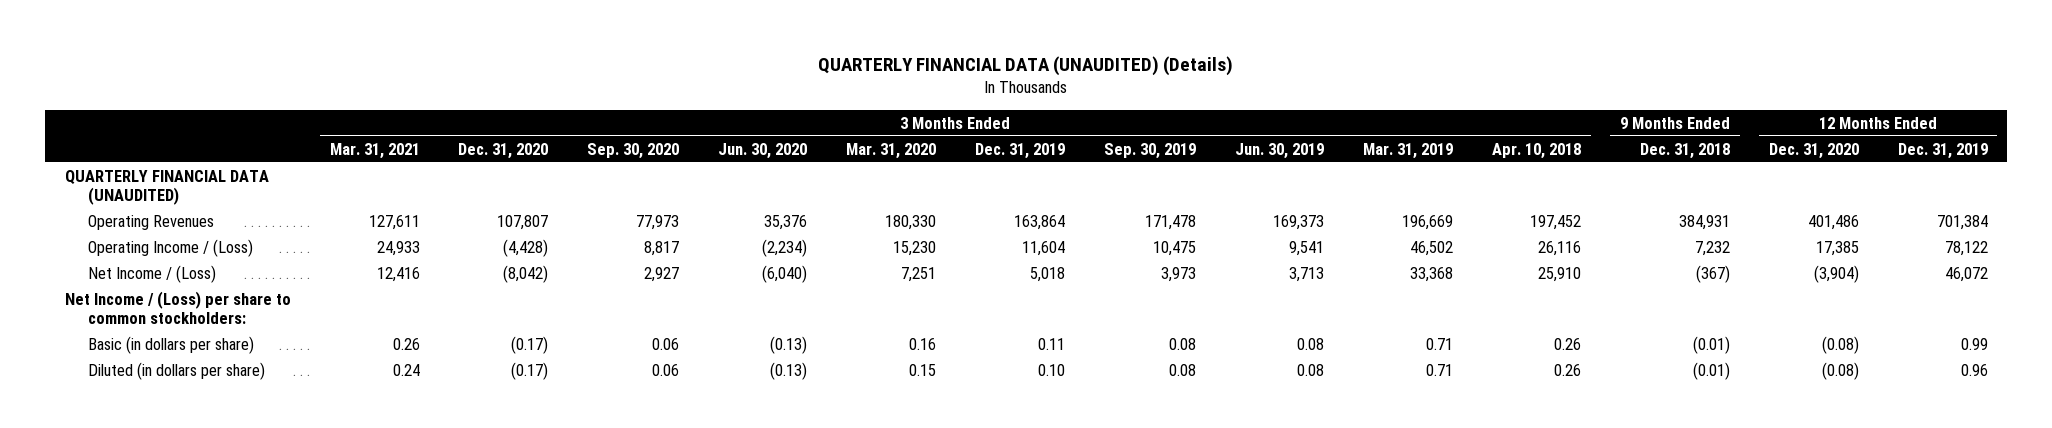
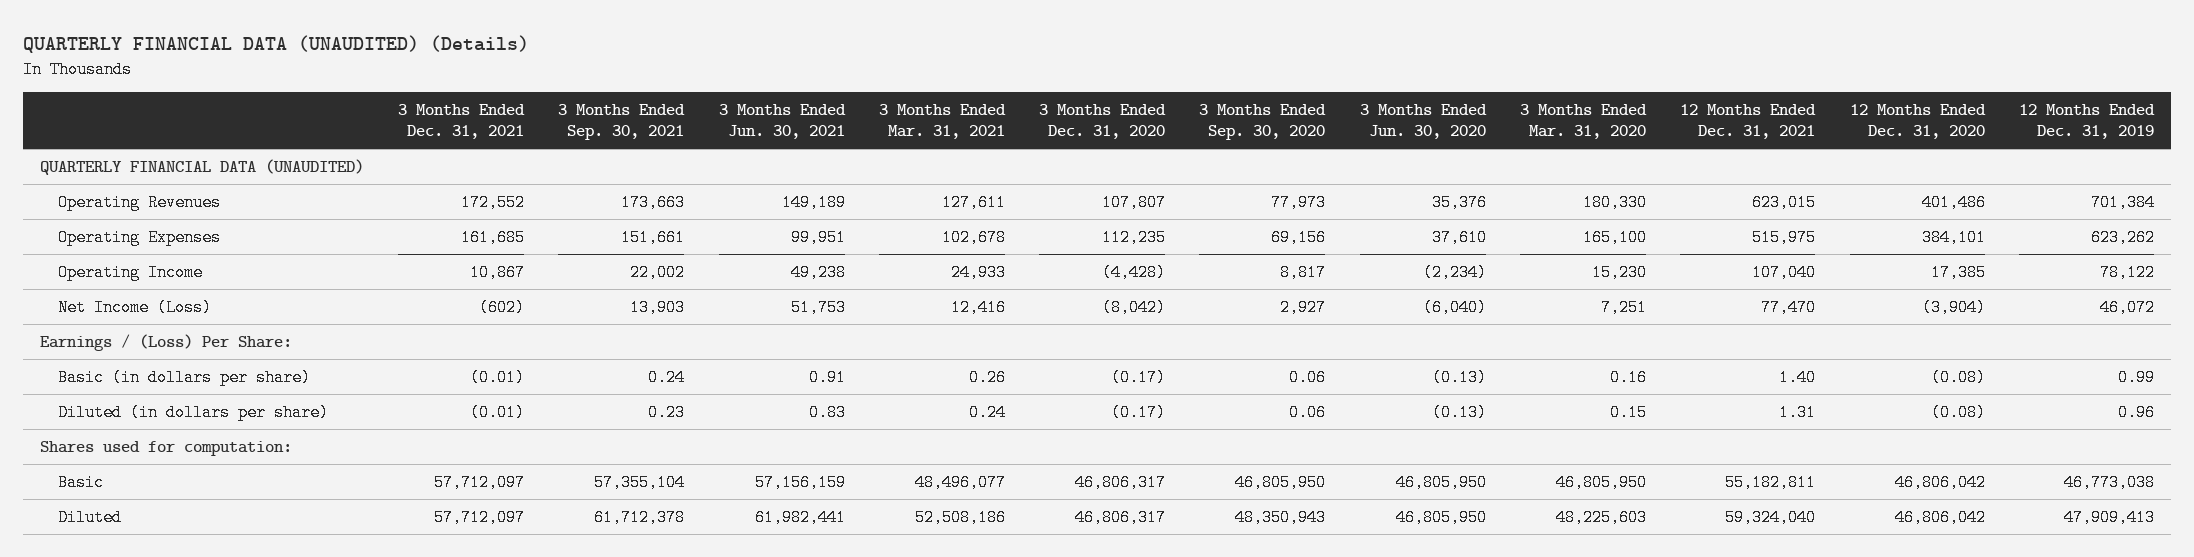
- | 3 Months Ended Mar. 31, 2021 | 3 Months Ended Dec. 31, 2020 | 3 Months Ended Sep. 30, 2020 | 3 Months Ended Jun. 30, 2020 | 3 Months Ended Mar. 31, 2020 | 3 Months Ended Dec. 31, 2019 | 3 Months Ended Sep. 30, 2019 | 3 Months Ended Jun. 30, 2019 | 3 Months Ended Mar. 31, 2019 | 3 Months Ended Apr. 10, 2018 | 9 Months Ended Dec. 31, 2018 | 12 Months Ended Dec. 31, 2020 | 12 Months Ended Dec. 31, 2019
+ | 3 Months Ended Dec. 31, 2021 | 3 Months Ended Sep. 30, 2021 | 3 Months Ended Jun. 30, 2021 | 3 Months Ended Mar. 31, 2021 | 3 Months Ended Dec. 31, 2020 | 3 Months Ended Sep. 30, 2020 | 3 Months Ended Jun. 30, 2020 | 3 Months Ended Mar. 31, 2020 | 12 Months Ended Dec. 31, 2021 | 12 Months Ended Dec. 31, 2020 | 12 Months Ended Dec. 31, 2019
- Operating Income / (Loss) | 24,933 | (4,428) | 8,817 | (2,234) | 15,230 | 11,604 | 10,475 | 9,541 | 46,502 | 26,116 | 7,232 | 17,385 | 78,122
- Net Income / (Loss) | 12,416 | (8,042) | 2,927 | (6,040) | 7,251 | 5,018 | 3,973 | 3,713 | 33,368 | 25,910 | (367) | (3,904) | 46,072
- Net Income / (Loss) per share to common stockholders:
+ Operating Expenses | 161,685 | 151,661 | 99,951 | 102,678 | 112,235 | 69,156 | 37,610 | 165,100 | 515,975 | 384,101 | 623,262
+ Operating Income | 10,867 | 22,002 | 49,238 | 24,933 | (4,428) | 8,817 | (2,234) | 15,230 | 107,040 | 17,385 | 78,122
+ Net Income (Loss) | (602) | 13,903 | 51,753 | 12,416 | (8,042) | 2,927 | (6,040) | 7,251 | 77,470 | (3,904) | 46,072
+ Earnings / (Loss) Per Share:
+ Shares used for computation:
+ Basic | 57,712,097 | 57,355,104 | 57,156,159 | 48,496,077 | 46,806,317 | 46,805,950 | 46,805,950 | 46,805,950 | 55,182,811 | 46,806,042 | 46,773,038
+ Diluted | 57,712,097 | 61,712,378 | 61,982,441 | 52,508,186 | 46,806,317 | 48,350,943 | 46,805,950 | 48,225,603 | 59,324,040 | 46,806,042 | 47,909,413

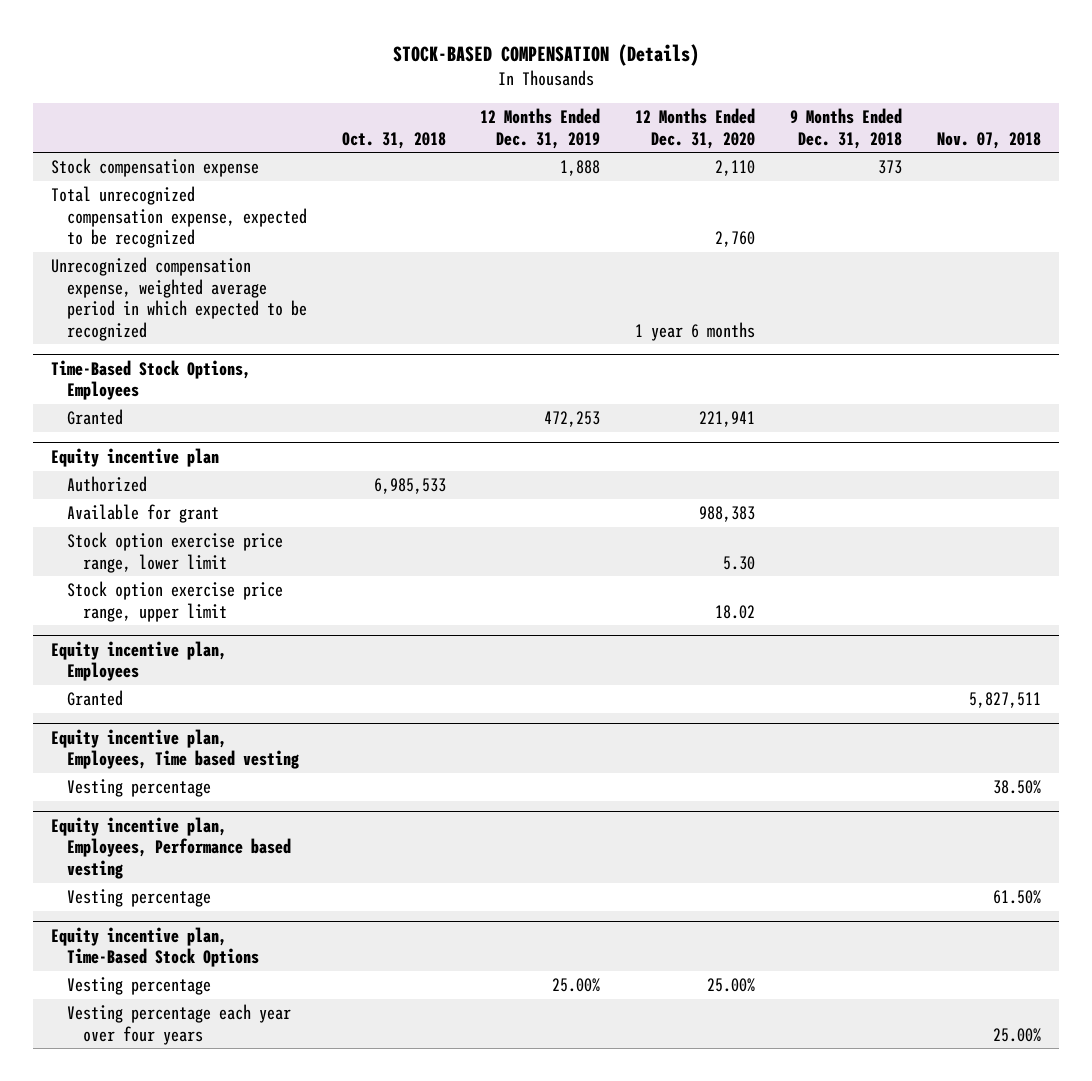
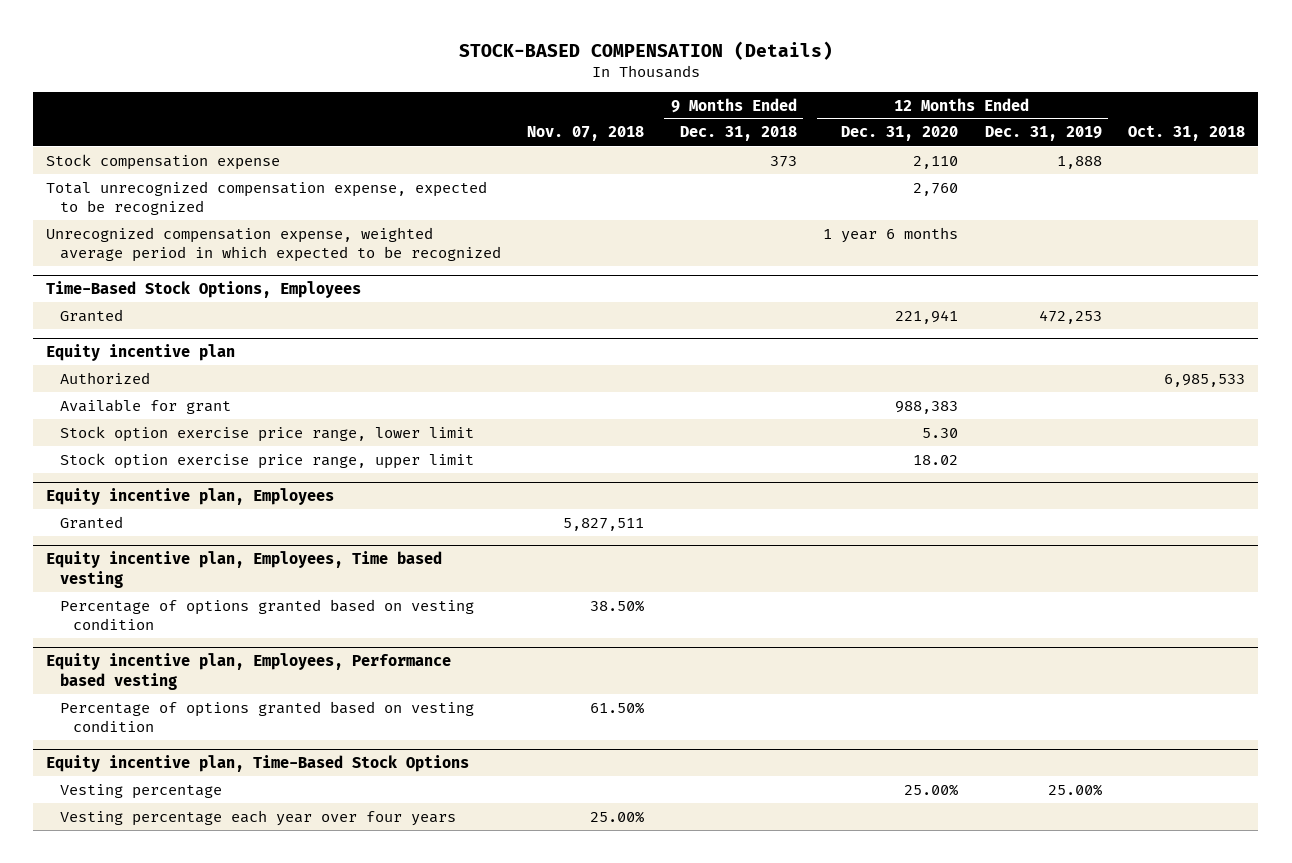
- | Oct. 31, 2018 | 12 Months Ended Dec. 31, 2019 | 12 Months Ended Dec. 31, 2020 | 9 Months Ended Dec. 31, 2018 | Nov. 07, 2018
+ | Nov. 07, 2018 | 9 Months Ended Dec. 31, 2018 | 12 Months Ended Dec. 31, 2020 | 12 Months Ended Dec. 31, 2019 | Oct. 31, 2018
@ Equity incentive plan, Employees, Time based vesting
- Vesting percentage | | | | | 38.50%
+ Percentage of options granted based on vesting condition | 38.50% | | | |
@ Equity incentive plan, Employees, Performance based vesting
- Vesting percentage | | | | | 61.50%
+ Percentage of options granted based on vesting condition | 61.50% | | | |

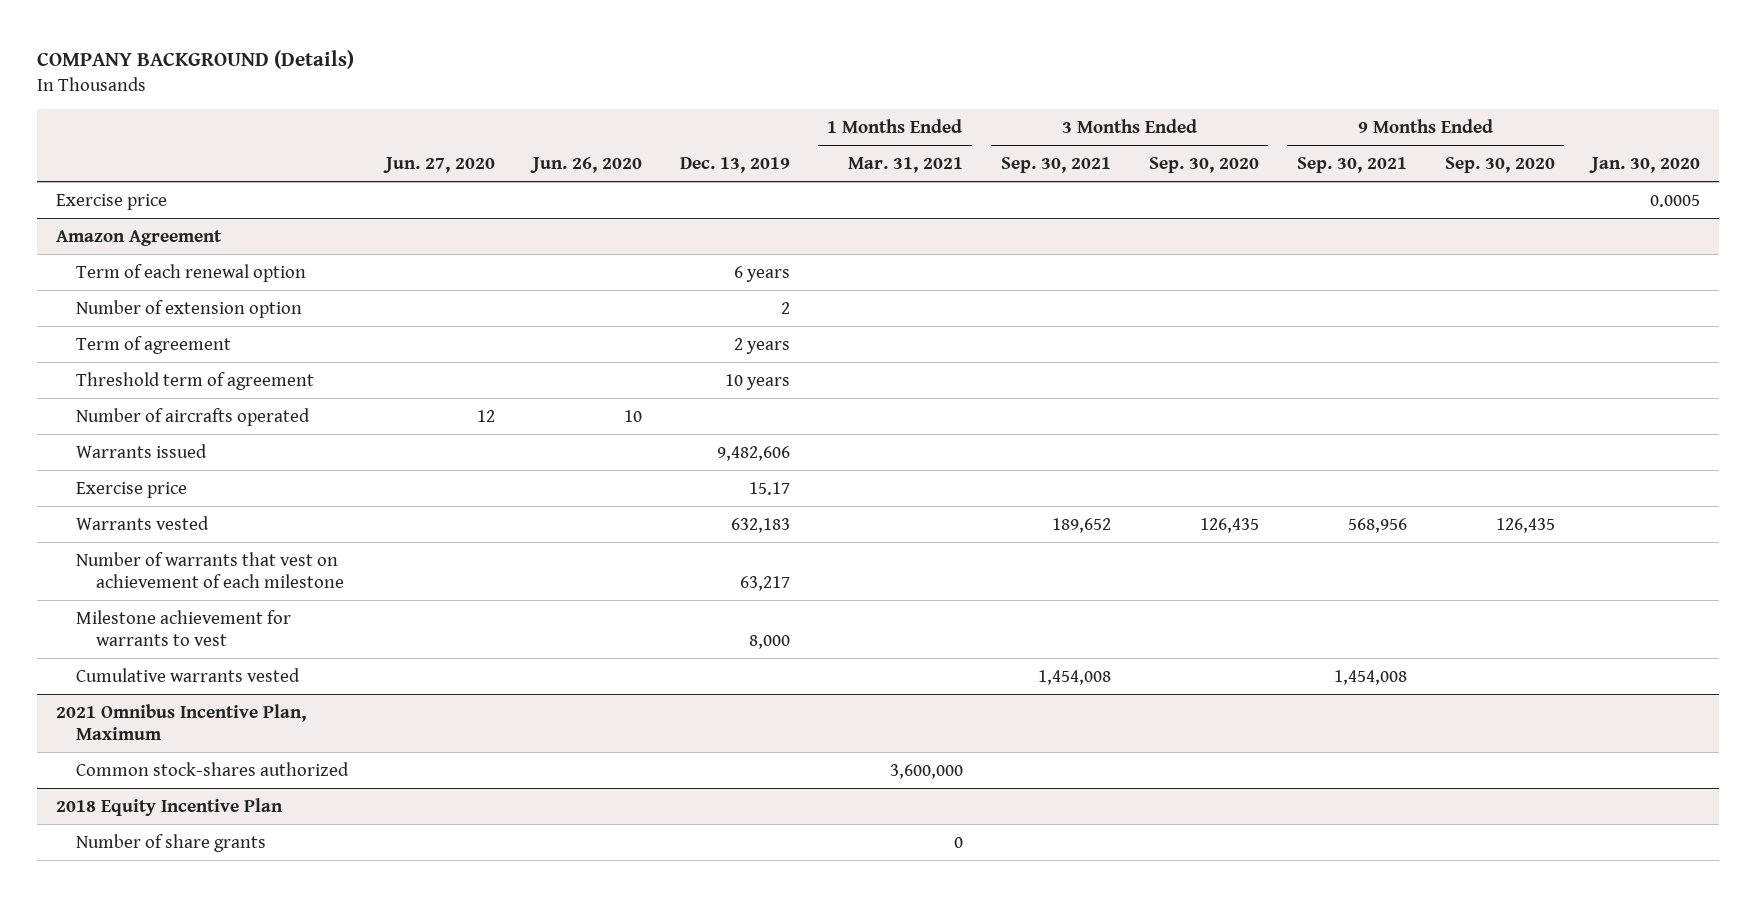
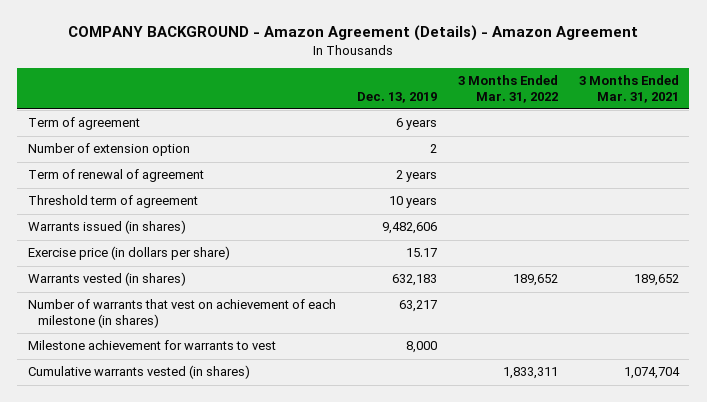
- COMPANY BACKGROUND (Details)
+ COMPANY BACKGROUND - Amazon Agreement (Details) - Amazon Agreement
- | Jun. 27, 2020 | Jun. 26, 2020 | Dec. 13, 2019 | 1 Months Ended Mar. 31, 2021 | 3 Months Ended Sep. 30, 2021 | 3 Months Ended Sep. 30, 2020 | 9 Months Ended Sep. 30, 2021 | 9 Months Ended Sep. 30, 2020 | Jan. 30, 2020
+ | Dec. 13, 2019 | 3 Months Ended Mar. 31, 2022 | 3 Months Ended Mar. 31, 2021
- Exercise price | | | | | | | | | 0.0005
- Amazon Agreement
- Term of each renewal option | | | 6 years | | | | | |
+ Term of agreement | 6 years | |
- Term of agreement | | | 2 years | | | | | |
+ Term of renewal of agreement | 2 years | |
- Number of aircrafts operated | 12 | 10 | | | | | | |
- Warrants issued | | | 9,482,606 | | | | | |
- Exercise price | | | 15.17 | | | | | |
- Warrants vested | | | 632,183 | | 189,652 | 126,435 | 568,956 | 126,435 |
- Number of warrants that vest on achievement of each milestone | | | 63,217 | | | | | |
+ Warrants issued (in shares) | 9,482,606 | |
+ Exercise price (in dollars per share) | 15.17 | |
+ Warrants vested (in shares) | 632,183 | 189,652 | 189,652
+ Number of warrants that vest on achievement of each milestone (in shares) | 63,217 | |
- Cumulative warrants vested | | | | | 1,454,008 | | 1,454,008 | |
- 2021 Omnibus Incentive Plan, Maximum
- Common stock-shares authorized | | | | 3,600,000 | | | | |
- 2018 Equity Incentive Plan
- Number of share grants | | | | 0 | | | | |
+ Cumulative warrants vested (in shares) | | 1,833,311 | 1,074,704

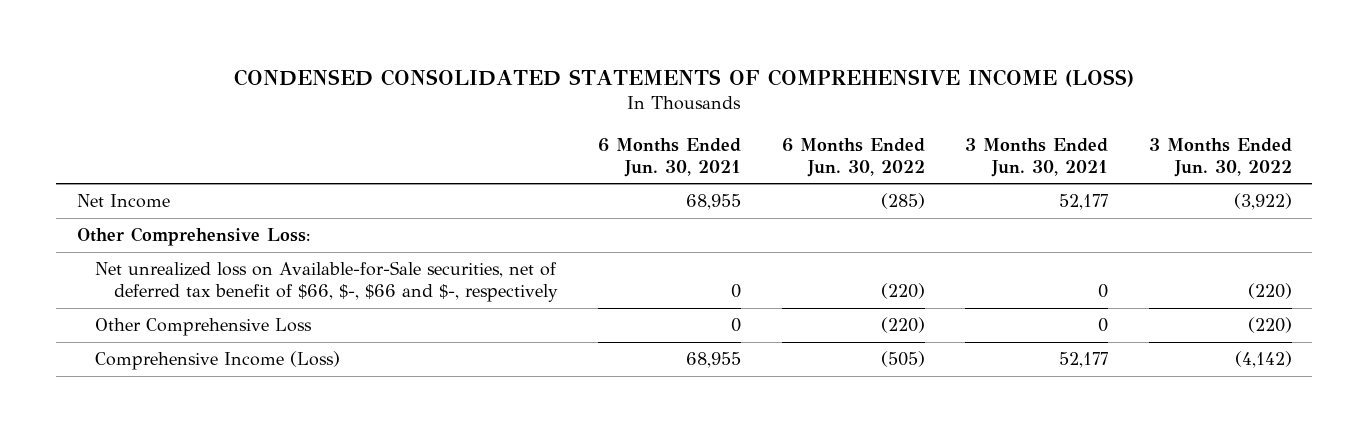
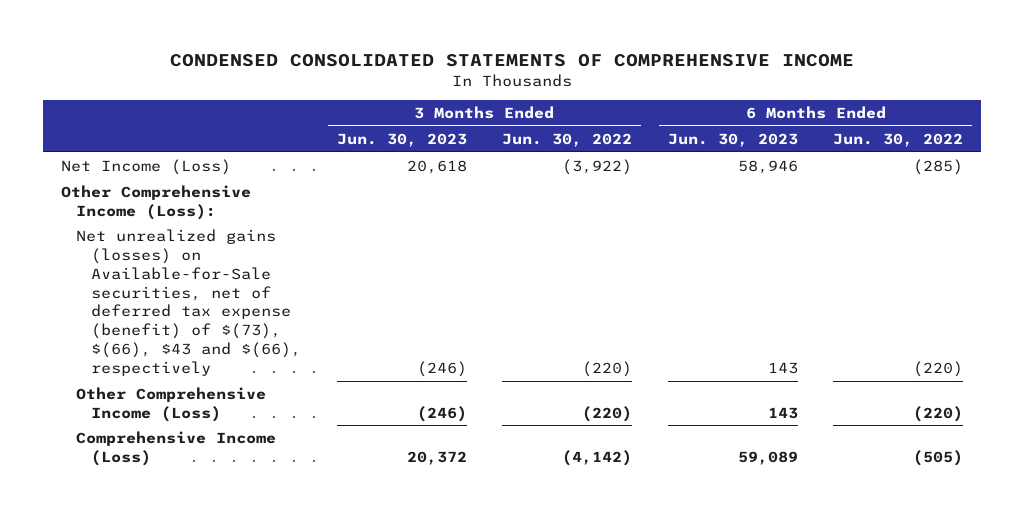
- CONDENSED CONSOLIDATED STATEMENTS OF COMPREHENSIVE INCOME (LOSS)
+ CONDENSED CONSOLIDATED STATEMENTS OF COMPREHENSIVE INCOME
- | 6 Months Ended Jun. 30, 2021 | 6 Months Ended Jun. 30, 2022 | 3 Months Ended Jun. 30, 2021 | 3 Months Ended Jun. 30, 2022
+ | 3 Months Ended Jun. 30, 2023 | 3 Months Ended Jun. 30, 2022 | 6 Months Ended Jun. 30, 2023 | 6 Months Ended Jun. 30, 2022
- Net Income | 68,955 | (285) | 52,177 | (3,922)
- Other Comprehensive Loss:
- Net unrealized loss on Available-for-Sale securities, net of deferred tax benefit of $66, $-, $66 and $-, respectively | 0 | (220) | 0 | (220)
- Other Comprehensive Loss | 0 | (220) | 0 | (220)
+ Net Income (Loss) | 20,618 | (3,922) | 58,946 | (285)
+ Other Comprehensive Income (Loss):
+ Net unrealized gains (losses) on Available-for-Sale securities, net of deferred tax expense (benefit) of $(73), $(66), $43 and $(66), respectively | (246) | (220) | 143 | (220)
+ Other Comprehensive Income (Loss) | (246) | (220) | 143 | (220)

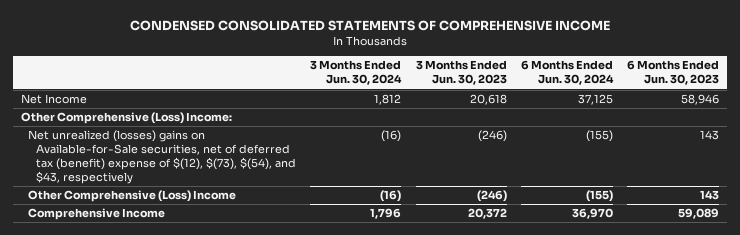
- | 3 Months Ended Jun. 30, 2023 | 3 Months Ended Jun. 30, 2022 | 6 Months Ended Jun. 30, 2023 | 6 Months Ended Jun. 30, 2022
+ | 3 Months Ended Jun. 30, 2024 | 3 Months Ended Jun. 30, 2023 | 6 Months Ended Jun. 30, 2024 | 6 Months Ended Jun. 30, 2023
- Net Income (Loss) | 20,618 | (3,922) | 58,946 | (285)
- Other Comprehensive Income (Loss):
- Net unrealized gains (losses) on Available-for-Sale securities, net of deferred tax expense (benefit) of $(73), $(66), $43 and $(66), respectively | (246) | (220) | 143 | (220)
- Other Comprehensive Income (Loss) | (246) | (220) | 143 | (220)
- Comprehensive Income (Loss) | 20,372 | (4,142) | 59,089 | (505)
+ Net Income | 1,812 | 20,618 | 37,125 | 58,946
+ Other Comprehensive (Loss) Income:
+ Net unrealized (losses) gains on Available-for-Sale securities, net of deferred tax (benefit) expense of $(12), $(73), $(54), and $43, respectively | (16) | (246) | (155) | 143
+ Other Comprehensive (Loss) Income | (16) | (246) | (155) | 143
+ Comprehensive Income | 1,796 | 20,372 | 36,970 | 59,089

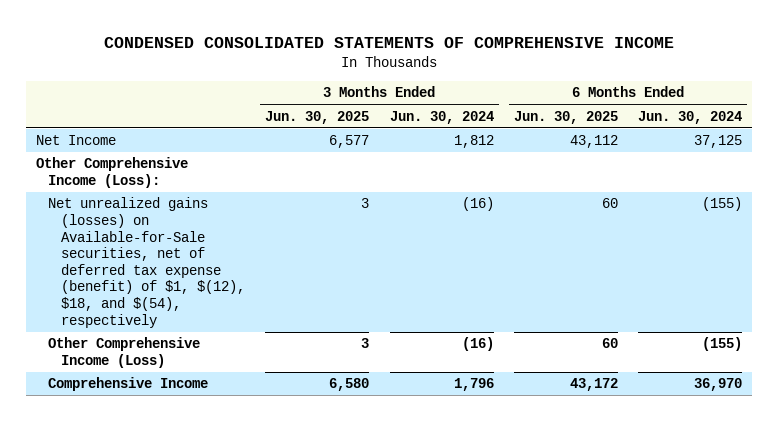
- | 3 Months Ended Jun. 30, 2024 | 3 Months Ended Jun. 30, 2023 | 6 Months Ended Jun. 30, 2024 | 6 Months Ended Jun. 30, 2023
+ | 3 Months Ended Jun. 30, 2025 | 3 Months Ended Jun. 30, 2024 | 6 Months Ended Jun. 30, 2025 | 6 Months Ended Jun. 30, 2024
- Other Comprehensive (Loss) Income:
- Net unrealized (losses) gains on Available-for-Sale securities, net of deferred tax (benefit) expense of $(12), $(73), $(54), and $43, respectively | (16) | (246) | (155) | 143
- Other Comprehensive (Loss) Income | (16) | (246) | (155) | 143
+ Other Comprehensive Income (Loss):
+ Net unrealized gains (losses) on Available-for-Sale securities, net of deferred tax expense (benefit) of $1, $(12), $18, and $(54), respectively | 3 | (16) | 60 | (155)
+ Other Comprehensive Income (Loss) | 3 | (16) | 60 | (155)

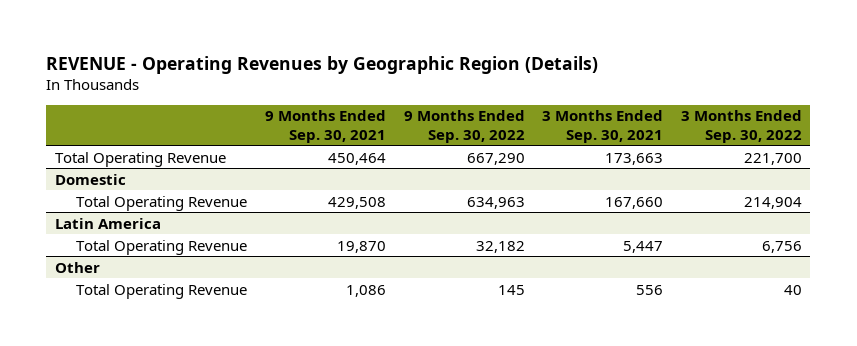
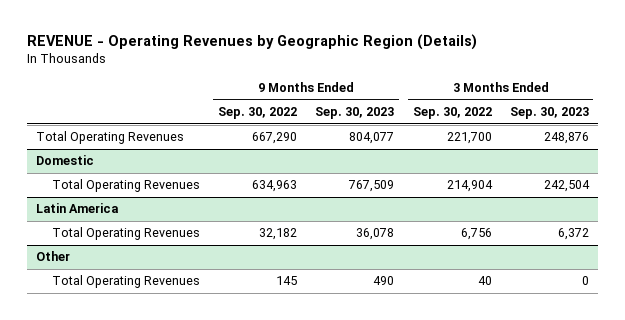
- | 9 Months Ended Sep. 30, 2021 | 9 Months Ended Sep. 30, 2022 | 3 Months Ended Sep. 30, 2021 | 3 Months Ended Sep. 30, 2022
+ | 9 Months Ended Sep. 30, 2022 | 9 Months Ended Sep. 30, 2023 | 3 Months Ended Sep. 30, 2022 | 3 Months Ended Sep. 30, 2023
- Total Operating Revenue | 450,464 | 667,290 | 173,663 | 221,700
+ Total Operating Revenues | 667,290 | 804,077 | 221,700 | 248,876
@ Domestic
- Total Operating Revenue | 429,508 | 634,963 | 167,660 | 214,904
+ Total Operating Revenues | 634,963 | 767,509 | 214,904 | 242,504
@ Latin America
- Total Operating Revenue | 19,870 | 32,182 | 5,447 | 6,756
+ Total Operating Revenues | 32,182 | 36,078 | 6,756 | 6,372
@ Other
- Total Operating Revenue | 1,086 | 145 | 556 | 40
+ Total Operating Revenues | 145 | 490 | 40 | 0

